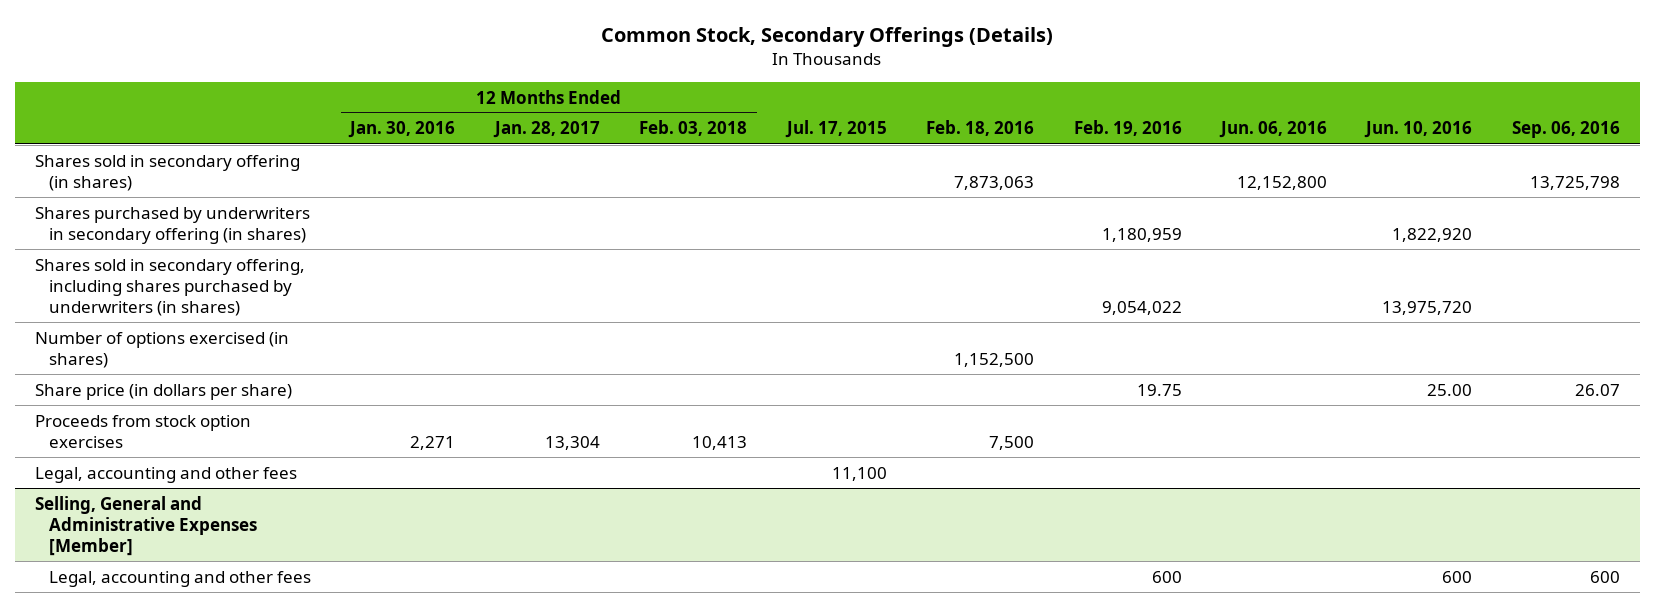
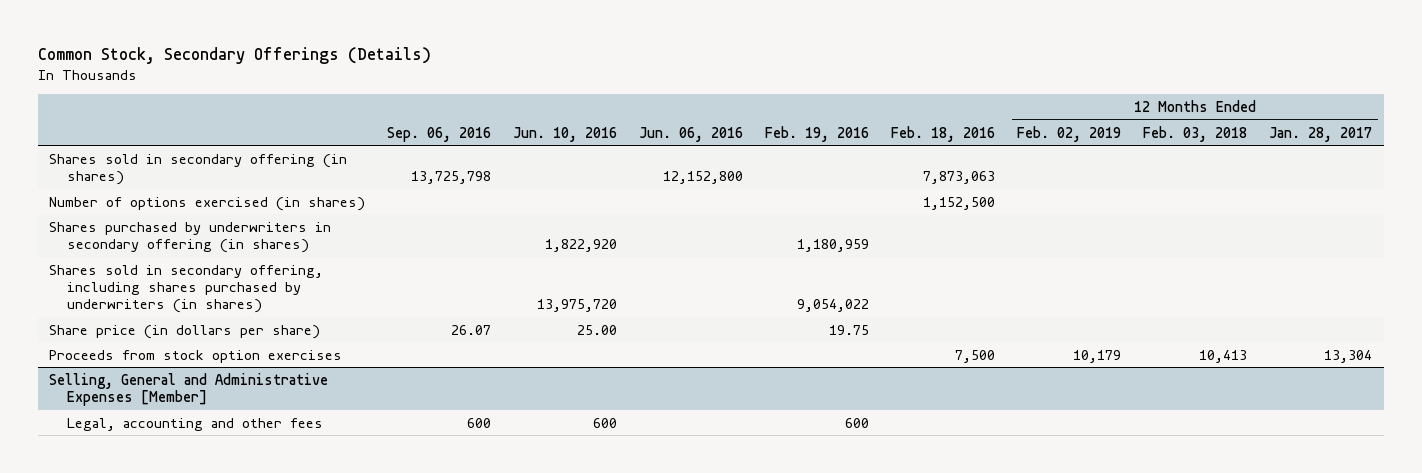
- | 12 Months Ended Jan. 30, 2016 | 12 Months Ended Jan. 28, 2017 | 12 Months Ended Feb. 03, 2018 | Jul. 17, 2015 | Feb. 18, 2016 | Feb. 19, 2016 | Jun. 06, 2016 | Jun. 10, 2016 | Sep. 06, 2016
+ | Sep. 06, 2016 | Jun. 10, 2016 | Jun. 06, 2016 | Feb. 19, 2016 | Feb. 18, 2016 | 12 Months Ended Feb. 02, 2019 | 12 Months Ended Feb. 03, 2018 | 12 Months Ended Jan. 28, 2017
moved up: Number of options exercised (in shares) | | | | | 1,152,500 | | |
- Legal, accounting and other fees | | | | 11,100 | | | | |

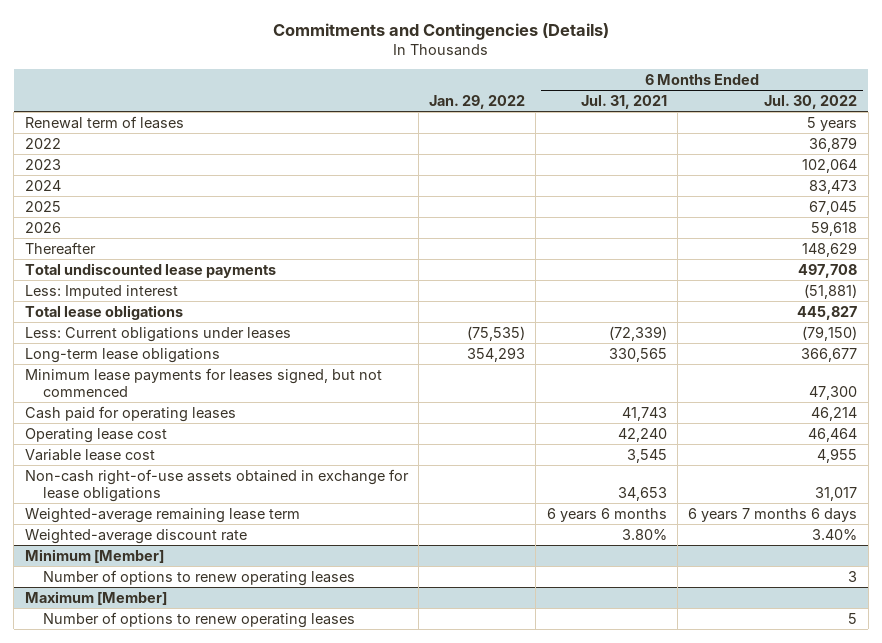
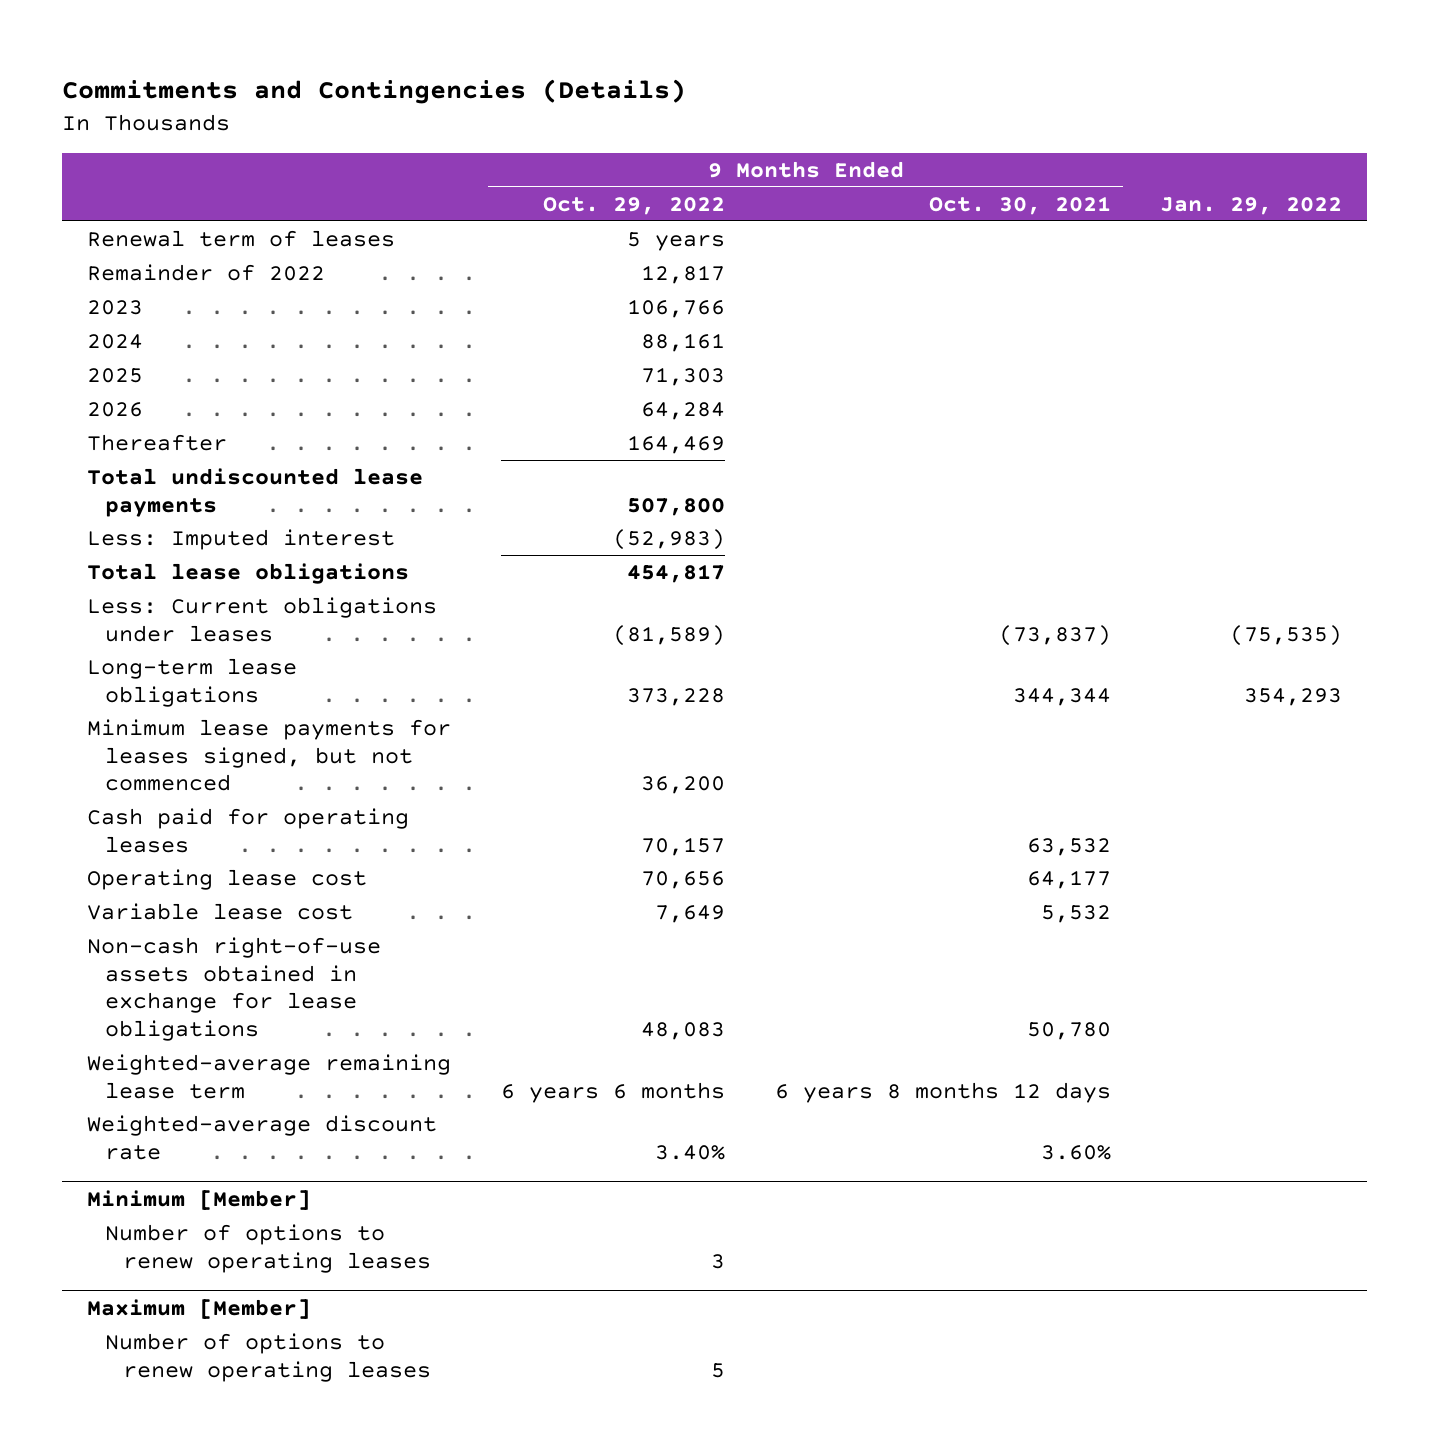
- | Jan. 29, 2022 | 6 Months Ended Jul. 31, 2021 | 6 Months Ended Jul. 30, 2022
+ | 9 Months Ended Oct. 29, 2022 | 9 Months Ended Oct. 30, 2021 | Jan. 29, 2022
- 2022 | | | 36,879
+ Remainder of 2022 | 12,817 | |

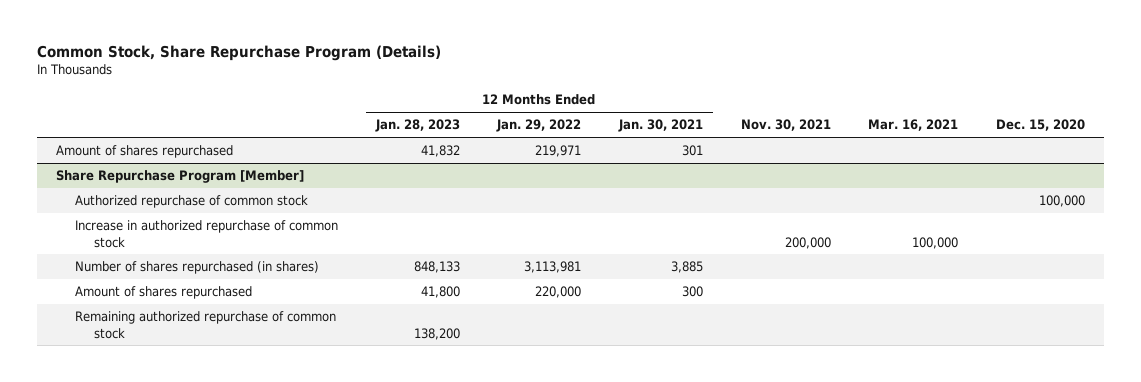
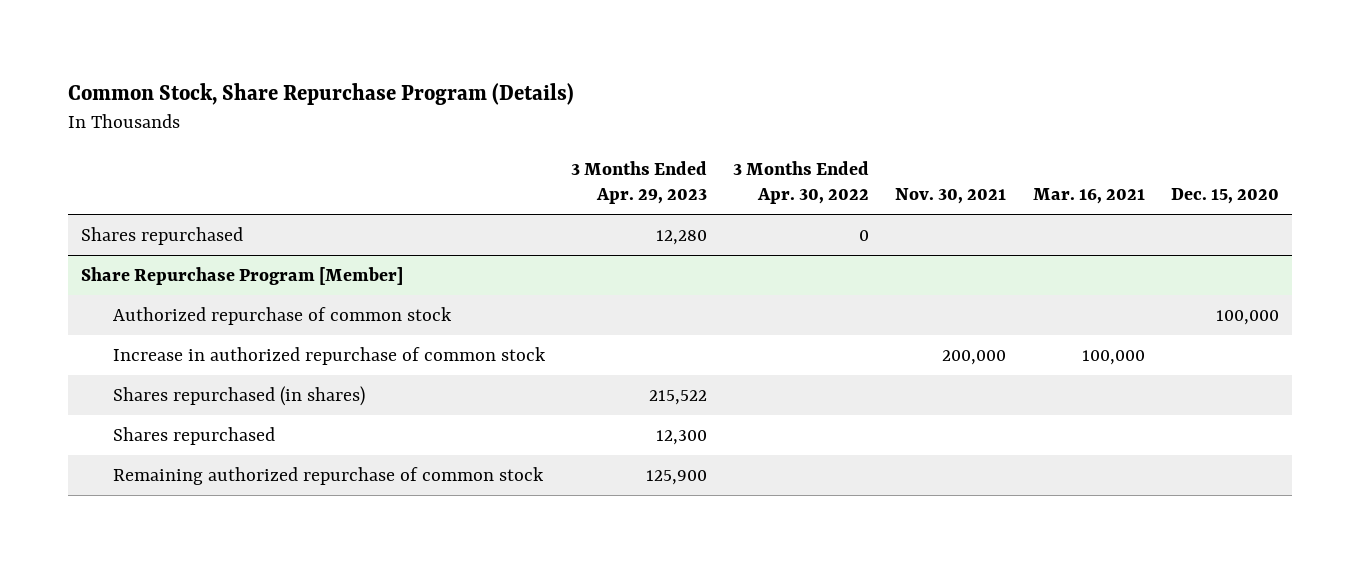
- | 12 Months Ended Jan. 28, 2023 | 12 Months Ended Jan. 29, 2022 | 12 Months Ended Jan. 30, 2021 | Nov. 30, 2021 | Mar. 16, 2021 | Dec. 15, 2020
+ | 3 Months Ended Apr. 29, 2023 | 3 Months Ended Apr. 30, 2022 | Nov. 30, 2021 | Mar. 16, 2021 | Dec. 15, 2020
- Amount of shares repurchased | 41,832 | 219,971 | 301 | | |
+ Shares repurchased | 12,280 | 0 | | |
@ Share Repurchase Program [Member]
- Number of shares repurchased (in shares) | 848,133 | 3,113,981 | 3,885 | | |
- Amount of shares repurchased | 41,800 | 220,000 | 300 | | |
+ Shares repurchased (in shares) | 215,522 | | | |
+ Shares repurchased | 12,300 | | | |

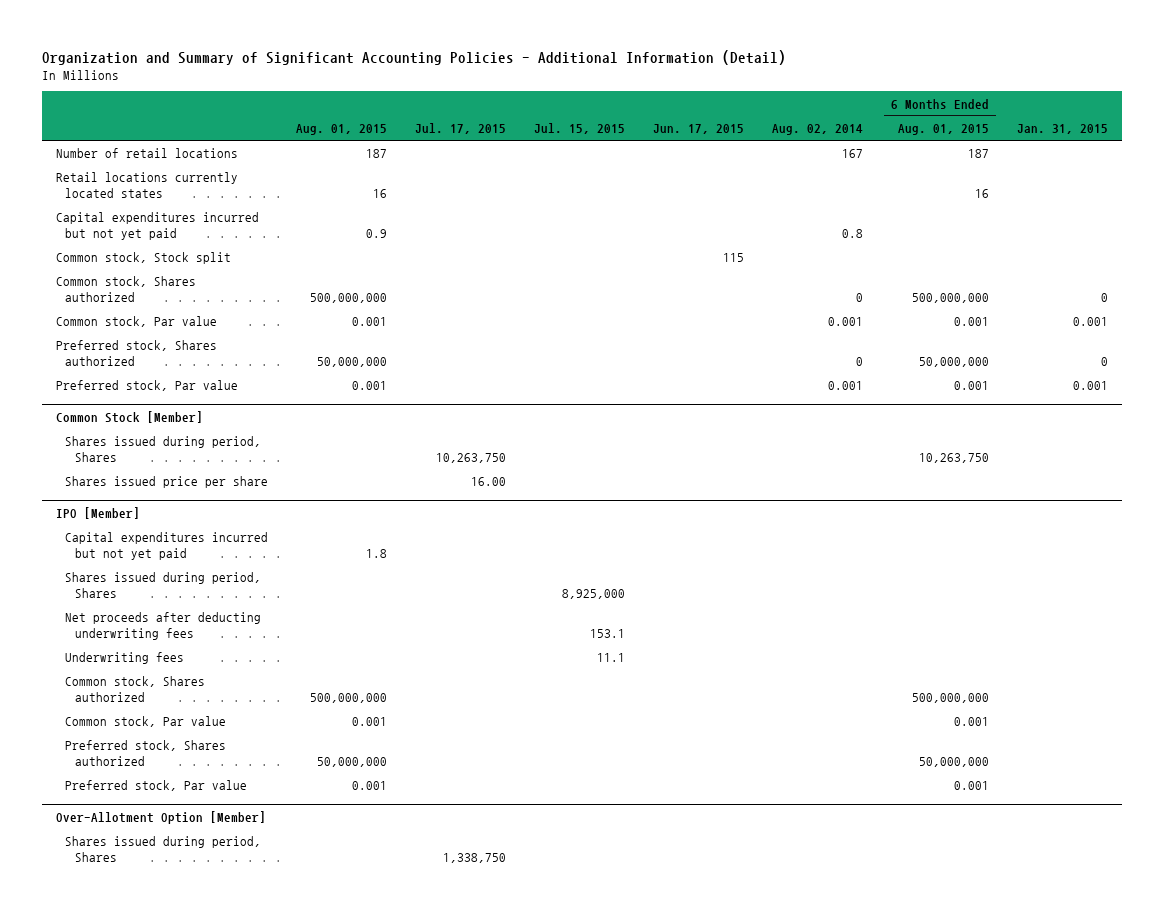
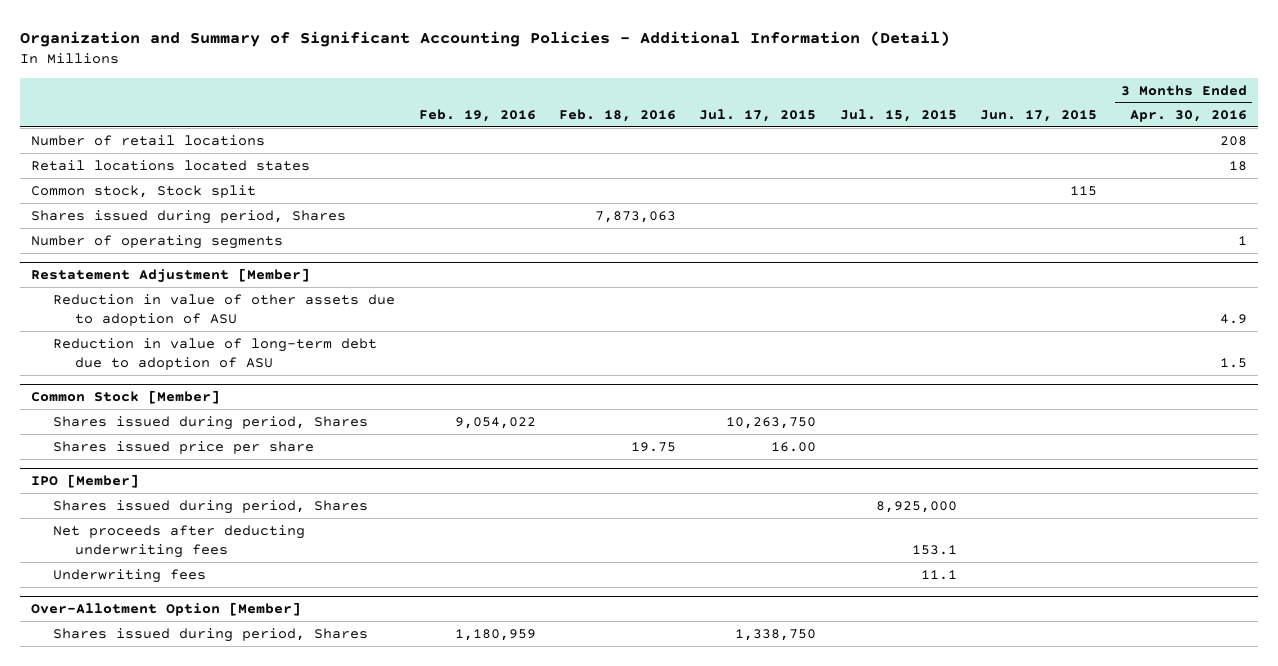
- | Aug. 01, 2015 | Jul. 17, 2015 | Jul. 15, 2015 | Jun. 17, 2015 | Aug. 02, 2014 | 6 Months Ended Aug. 01, 2015 | Jan. 31, 2015
+ | Feb. 19, 2016 | Feb. 18, 2016 | Jul. 17, 2015 | Jul. 15, 2015 | Jun. 17, 2015 | 3 Months Ended Apr. 30, 2016
- Retail locations currently located states | 16 | | | | | 16 |
- Capital expenditures incurred but not yet paid | 0.9 | | | | 0.8 | |
+ Retail locations located states | | | | | | 18
- Common stock, Shares authorized | 500,000,000 | | | | 0 | 500,000,000 | 0
- Common stock, Par value | 0.001 | | | | 0.001 | 0.001 | 0.001
- Preferred stock, Shares authorized | 50,000,000 | | | | 0 | 50,000,000 | 0
- Preferred stock, Par value | 0.001 | | | | 0.001 | 0.001 | 0.001
+ Shares issued during period, Shares | | 7,873,063 | | | |
+ Number of operating segments | | | | | | 1
+ Restatement Adjustment [Member]
+ Reduction in value of other assets due to adoption of ASU | | | | | | 4.9
+ Reduction in value of long-term debt due to adoption of ASU | | | | | | 1.5
@ IPO [Member]
- Capital expenditures incurred but not yet paid | 1.8 | | | | | |
- Common stock, Shares authorized | 500,000,000 | | | | | 500,000,000 |
- Common stock, Par value | 0.001 | | | | | 0.001 |
- Preferred stock, Shares authorized | 50,000,000 | | | | | 50,000,000 |
- Preferred stock, Par value | 0.001 | | | | | 0.001 |

